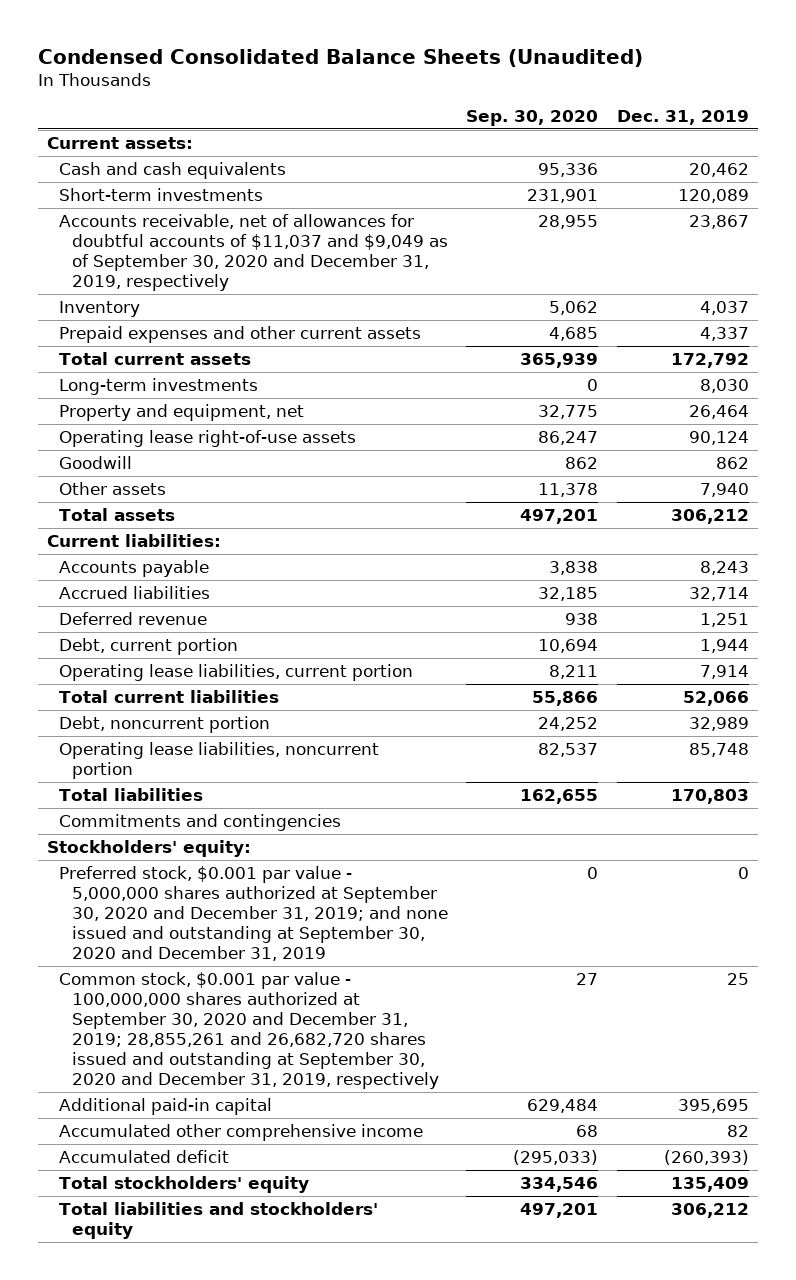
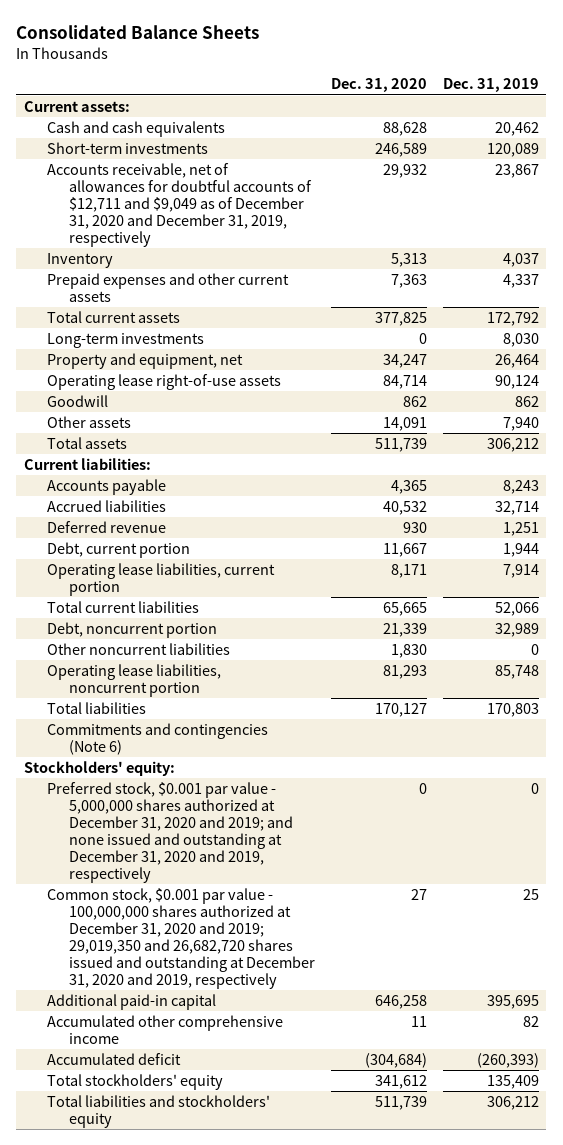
- Condensed Consolidated Balance Sheets (Unaudited)
+ Consolidated Balance Sheets
- | Sep. 30, 2020 | Dec. 31, 2019
+ | Dec. 31, 2020 | Dec. 31, 2019
- Accounts receivable, net of allowances for doubtful accounts of $11,037 and $9,049 as of September 30, 2020 and December 31, 2019, respectively | 28,955 | 23,867
+ Accounts receivable, net of allowances for doubtful accounts of $12,711 and $9,049 as of December 31, 2020 and December 31, 2019, respectively | 29,932 | 23,867
+ Other noncurrent liabilities | 1,830 | 0
- Commitments and contingencies
+ Commitments and contingencies (Note 6)
- Preferred stock, $0.001 par value - 5,000,000 shares authorized at September 30, 2020 and December 31, 2019; and none issued and outstanding at September 30, 2020 and December 31, 2019 | 0 | 0
- Common stock, $0.001 par value - 100,000,000 shares authorized at September 30, 2020 and December 31, 2019; 28,855,261 and 26,682,720 shares issued and outstanding at September 30, 2020 and December 31, 2019, respectively | 27 | 25
+ Preferred stock, $0.001 par value - 5,000,000 shares authorized at December 31, 2020 and 2019; and none issued and outstanding at December 31, 2020 and 2019, respectively | 0 | 0
+ Common stock, $0.001 par value - 100,000,000 shares authorized at December 31, 2020 and 2019; 29,019,350 and 26,682,720 shares issued and outstanding at December 31, 2020 and 2019, respectively | 27 | 25

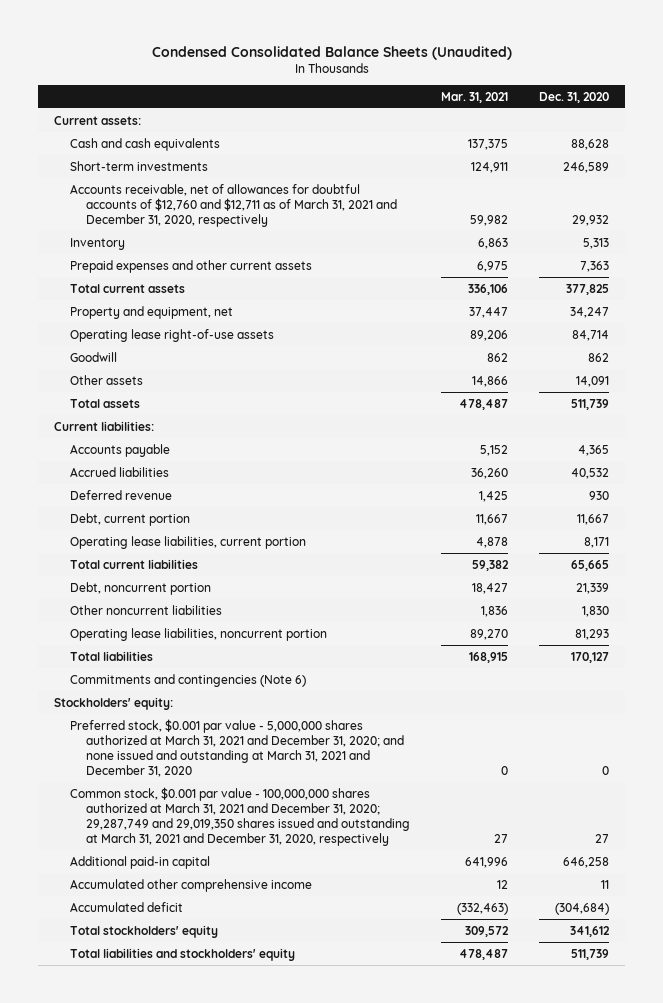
- Consolidated Balance Sheets
+ Condensed Consolidated Balance Sheets (Unaudited)
- | Dec. 31, 2020 | Dec. 31, 2019
+ | Mar. 31, 2021 | Dec. 31, 2020
- Accounts receivable, net of allowances for doubtful accounts of $12,711 and $9,049 as of December 31, 2020 and December 31, 2019, respectively | 29,932 | 23,867
+ Accounts receivable, net of allowances for doubtful accounts of $12,760 and $12,711 as of March 31, 2021 and December 31, 2020, respectively | 59,982 | 29,932
- Long-term investments | 0 | 8,030
- Preferred stock, $0.001 par value - 5,000,000 shares authorized at December 31, 2020 and 2019; and none issued and outstanding at December 31, 2020 and 2019, respectively | 0 | 0
- Common stock, $0.001 par value - 100,000,000 shares authorized at December 31, 2020 and 2019; 29,019,350 and 26,682,720 shares issued and outstanding at December 31, 2020 and 2019, respectively | 27 | 25
+ Preferred stock, $0.001 par value - 5,000,000 shares authorized at March 31, 2021 and December 31, 2020; and none issued and outstanding at March 31, 2021 and December 31, 2020 | 0 | 0
+ Common stock, $0.001 par value - 100,000,000 shares authorized at March 31, 2021 and December 31, 2020; 29,287,749 and 29,019,350 shares issued and outstanding at March 31, 2021 and December 31, 2020, respectively | 27 | 27

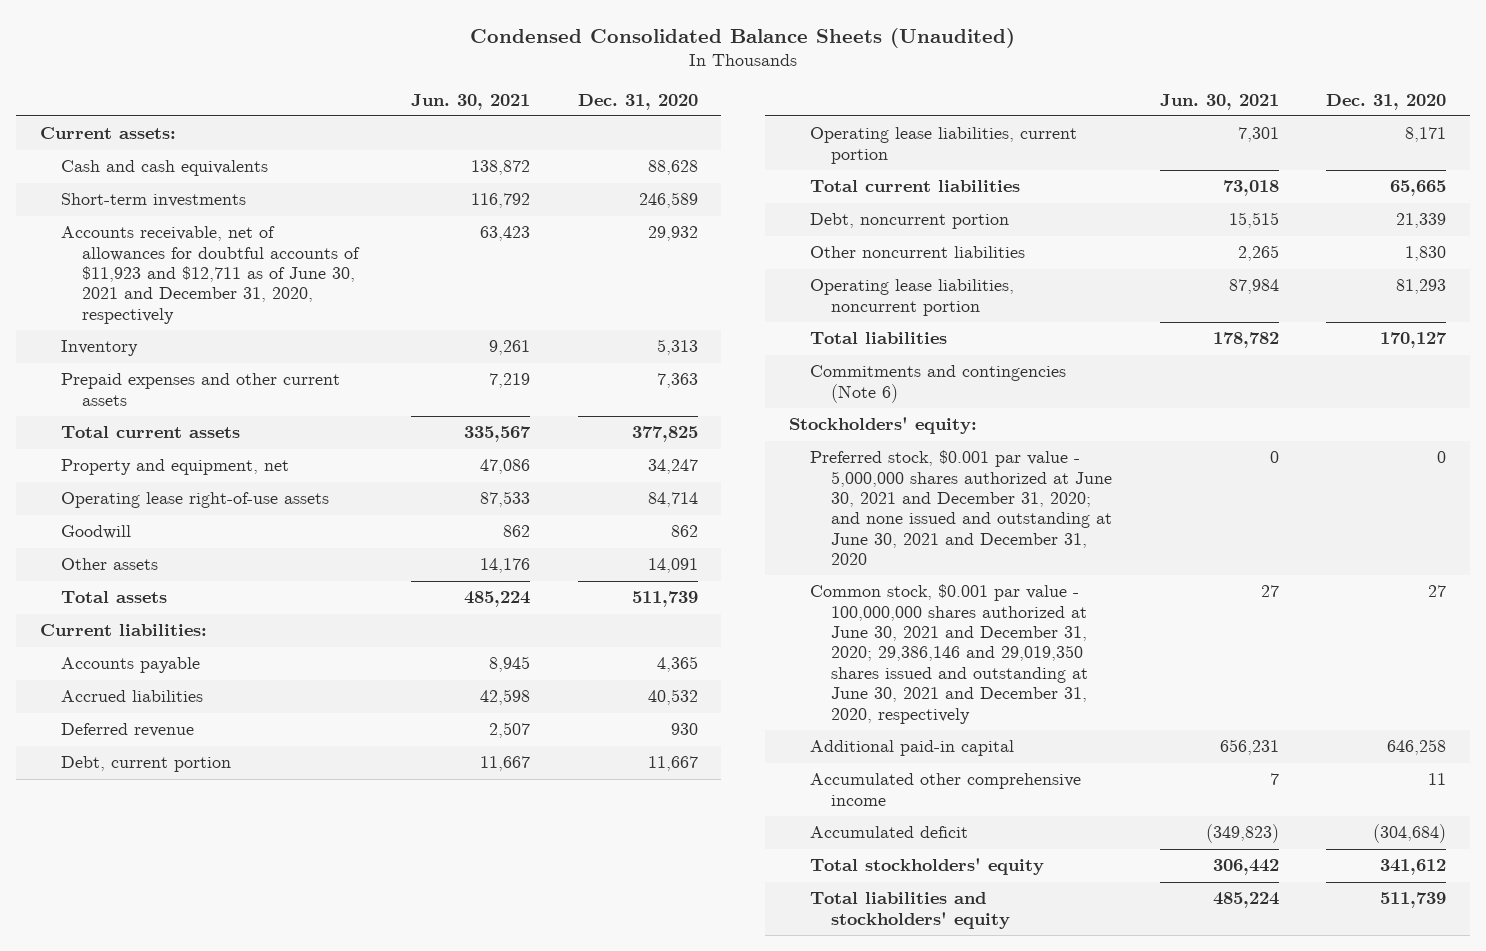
- | Mar. 31, 2021 | Dec. 31, 2020
+ | Jun. 30, 2021 | Dec. 31, 2020
- Accounts receivable, net of allowances for doubtful accounts of $12,760 and $12,711 as of March 31, 2021 and December 31, 2020, respectively | 59,982 | 29,932
+ Accounts receivable, net of allowances for doubtful accounts of $11,923 and $12,711 as of June 30, 2021 and December 31, 2020, respectively | 63,423 | 29,932
- Preferred stock, $0.001 par value - 5,000,000 shares authorized at March 31, 2021 and December 31, 2020; and none issued and outstanding at March 31, 2021 and December 31, 2020 | 0 | 0
- Common stock, $0.001 par value - 100,000,000 shares authorized at March 31, 2021 and December 31, 2020; 29,287,749 and 29,019,350 shares issued and outstanding at March 31, 2021 and December 31, 2020, respectively | 27 | 27
+ Preferred stock, $0.001 par value - 5,000,000 shares authorized at June 30, 2021 and December 31, 2020; and none issued and outstanding at June 30, 2021 and December 31, 2020 | 0 | 0
+ Common stock, $0.001 par value - 100,000,000 shares authorized at June 30, 2021 and December 31, 2020; 29,386,146 and 29,019,350 shares issued and outstanding at June 30, 2021 and December 31, 2020, respectively | 27 | 27

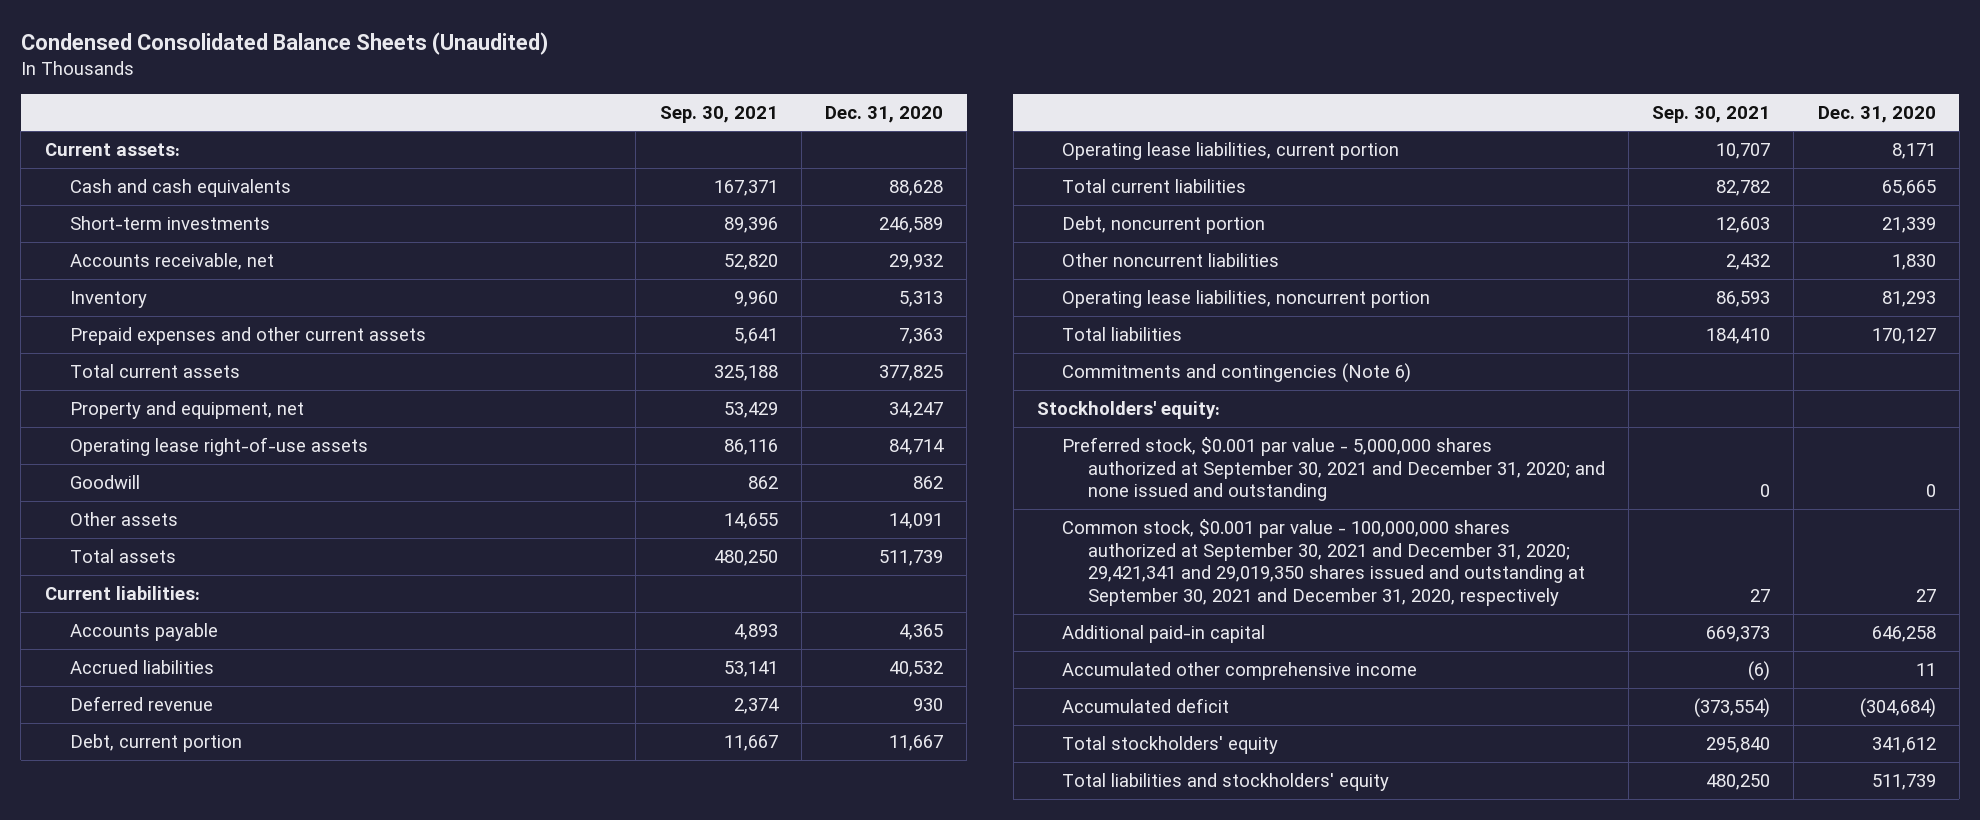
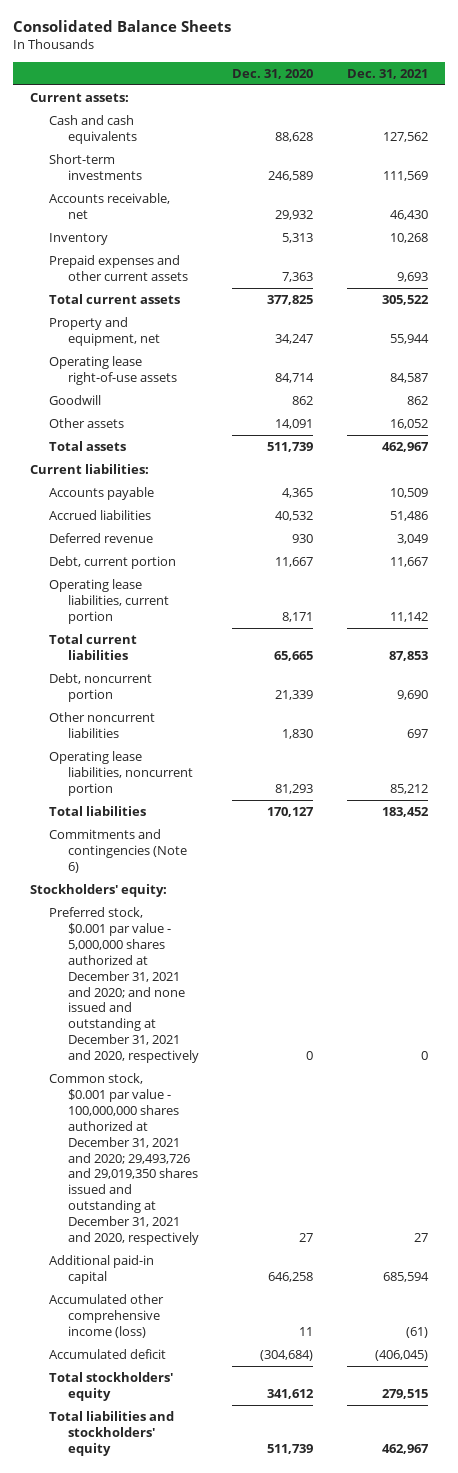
- Condensed Consolidated Balance Sheets (Unaudited)
+ Consolidated Balance Sheets
- | Sep. 30, 2021 | Dec. 31, 2020
+ | Dec. 31, 2020 | Dec. 31, 2021
- Preferred stock, $0.001 par value - 5,000,000 shares authorized at September 30, 2021 and December 31, 2020; and none issued and outstanding | 0 | 0
- Common stock, $0.001 par value - 100,000,000 shares authorized at September 30, 2021 and December 31, 2020; 29,421,341 and 29,019,350 shares issued and outstanding at September 30, 2021 and December 31, 2020, respectively | 27 | 27
+ Preferred stock, $0.001 par value - 5,000,000 shares authorized at December 31, 2021 and 2020; and none issued and outstanding at December 31, 2021 and 2020, respectively | 0 | 0
+ Common stock, $0.001 par value - 100,000,000 shares authorized at December 31, 2021 and 2020; 29,493,726 and 29,019,350 shares issued and outstanding at December 31, 2021 and 2020, respectively | 27 | 27
- Accumulated other comprehensive income | (6) | 11
+ Accumulated other comprehensive income (loss) | 11 | (61)

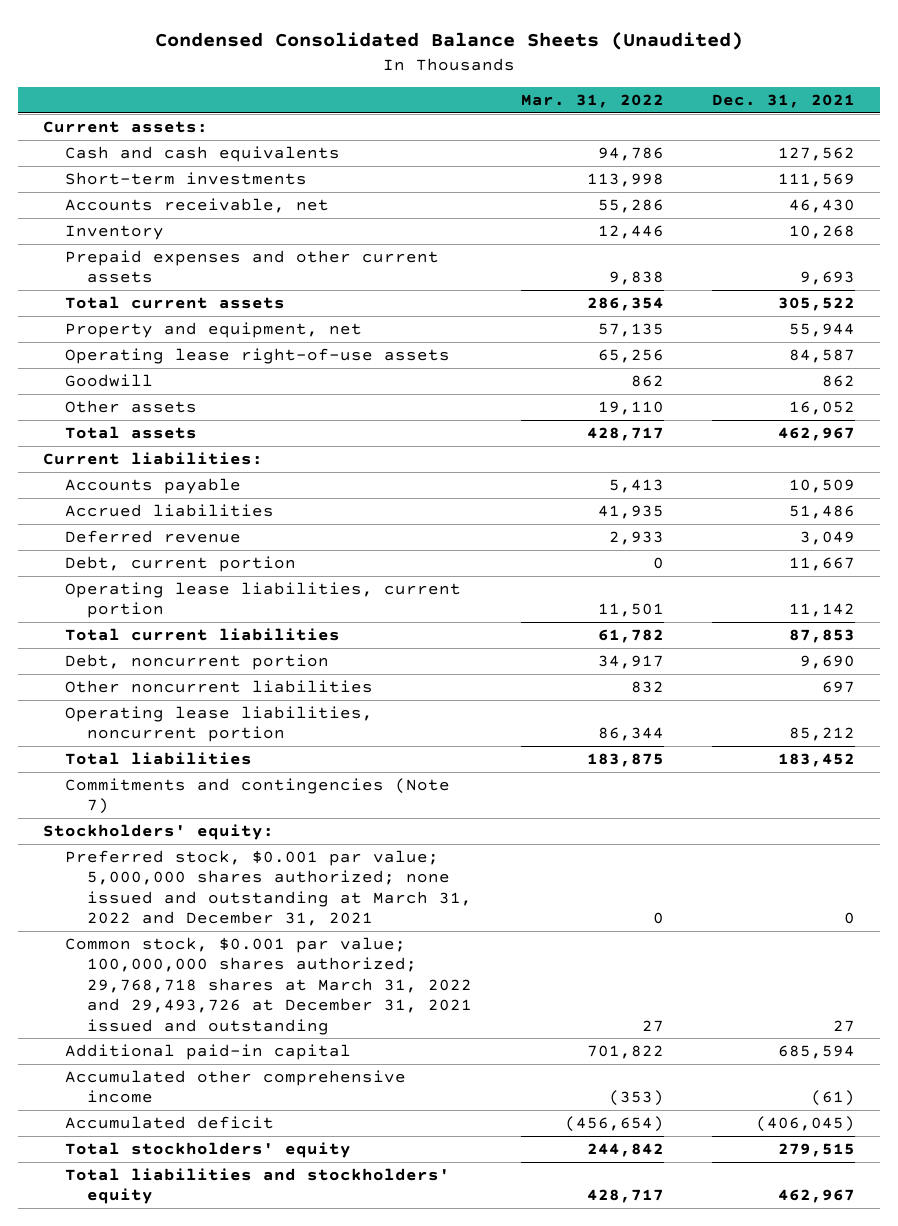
- Consolidated Balance Sheets
+ Condensed Consolidated Balance Sheets (Unaudited)
- | Dec. 31, 2020 | Dec. 31, 2021
+ | Mar. 31, 2022 | Dec. 31, 2021
- Commitments and contingencies (Note 6)
+ Commitments and contingencies (Note 7)
- Preferred stock, $0.001 par value - 5,000,000 shares authorized at December 31, 2021 and 2020; and none issued and outstanding at December 31, 2021 and 2020, respectively | 0 | 0
- Common stock, $0.001 par value - 100,000,000 shares authorized at December 31, 2021 and 2020; 29,493,726 and 29,019,350 shares issued and outstanding at December 31, 2021 and 2020, respectively | 27 | 27
+ Preferred stock, $0.001 par value; 5,000,000 shares authorized; none issued and outstanding at March 31, 2022 and December 31, 2021 | 0 | 0
+ Common stock, $0.001 par value; 100,000,000 shares authorized; 29,768,718 shares at March 31, 2022 and 29,493,726 at December 31, 2021 issued and outstanding | 27 | 27
- Accumulated other comprehensive income (loss) | 11 | (61)
+ Accumulated other comprehensive income | (353) | (61)

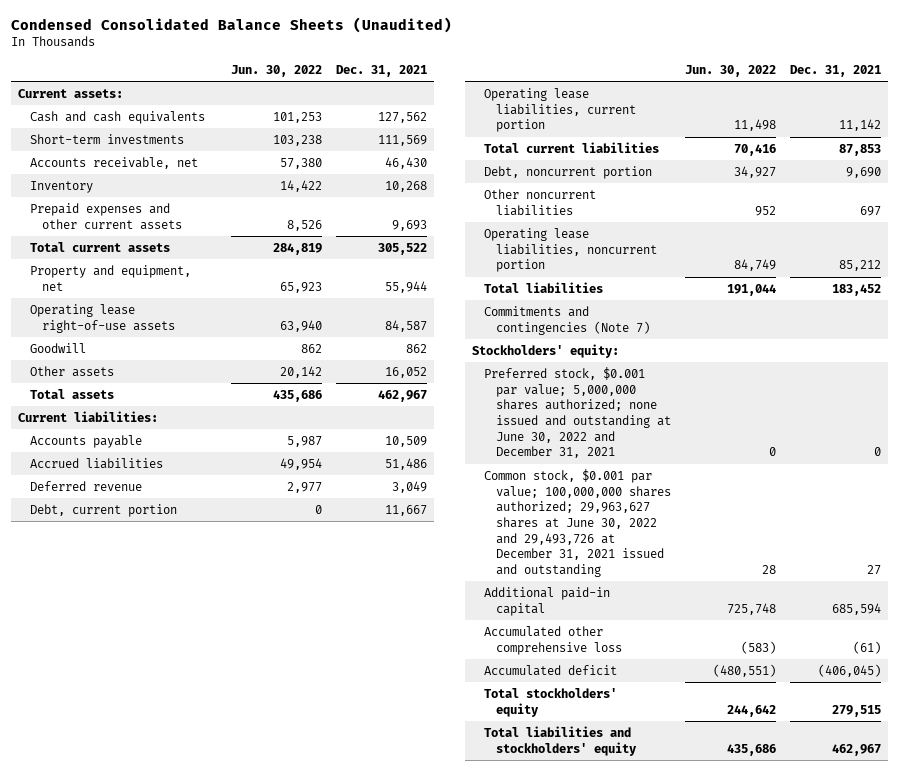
- | Mar. 31, 2022 | Dec. 31, 2021
+ | Jun. 30, 2022 | Dec. 31, 2021
- Preferred stock, $0.001 par value; 5,000,000 shares authorized; none issued and outstanding at March 31, 2022 and December 31, 2021 | 0 | 0
- Common stock, $0.001 par value; 100,000,000 shares authorized; 29,768,718 shares at March 31, 2022 and 29,493,726 at December 31, 2021 issued and outstanding | 27 | 27
+ Preferred stock, $0.001 par value; 5,000,000 shares authorized; none issued and outstanding at June 30, 2022 and December 31, 2021 | 0 | 0
+ Common stock, $0.001 par value; 100,000,000 shares authorized; 29,963,627 shares at June 30, 2022 and 29,493,726 at December 31, 2021 issued and outstanding | 28 | 27
- Accumulated other comprehensive income | (353) | (61)
+ Accumulated other comprehensive loss | (583) | (61)

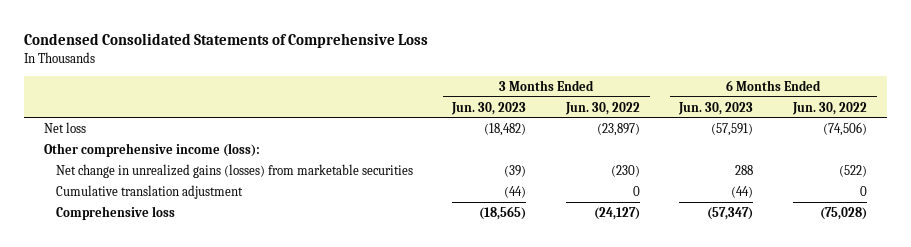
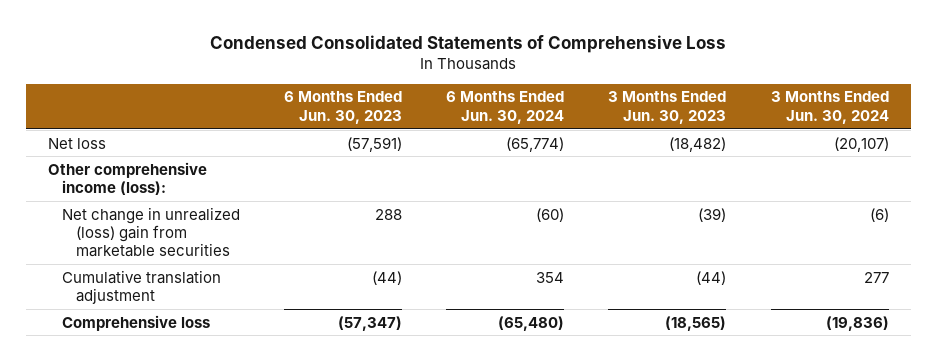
- | 3 Months Ended Jun. 30, 2023 | 3 Months Ended Jun. 30, 2022 | 6 Months Ended Jun. 30, 2023 | 6 Months Ended Jun. 30, 2022
+ | 6 Months Ended Jun. 30, 2023 | 6 Months Ended Jun. 30, 2024 | 3 Months Ended Jun. 30, 2023 | 3 Months Ended Jun. 30, 2024
- Net change in unrealized gains (losses) from marketable securities | (39) | (230) | 288 | (522)
+ Net change in unrealized (loss) gain from marketable securities | 288 | (60) | (39) | (6)

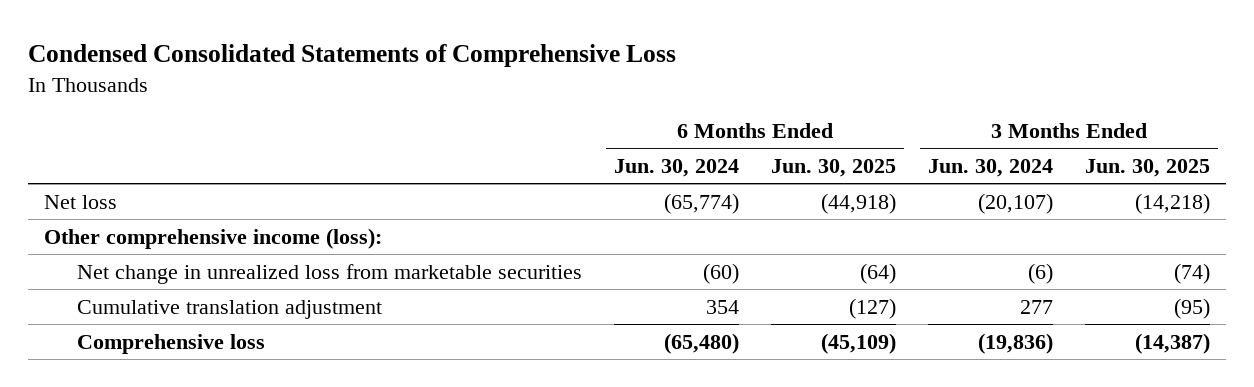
- | 6 Months Ended Jun. 30, 2023 | 6 Months Ended Jun. 30, 2024 | 3 Months Ended Jun. 30, 2023 | 3 Months Ended Jun. 30, 2024
+ | 6 Months Ended Jun. 30, 2024 | 6 Months Ended Jun. 30, 2025 | 3 Months Ended Jun. 30, 2024 | 3 Months Ended Jun. 30, 2025
- Net change in unrealized (loss) gain from marketable securities | 288 | (60) | (39) | (6)
+ Net change in unrealized loss from marketable securities | (60) | (64) | (6) | (74)

